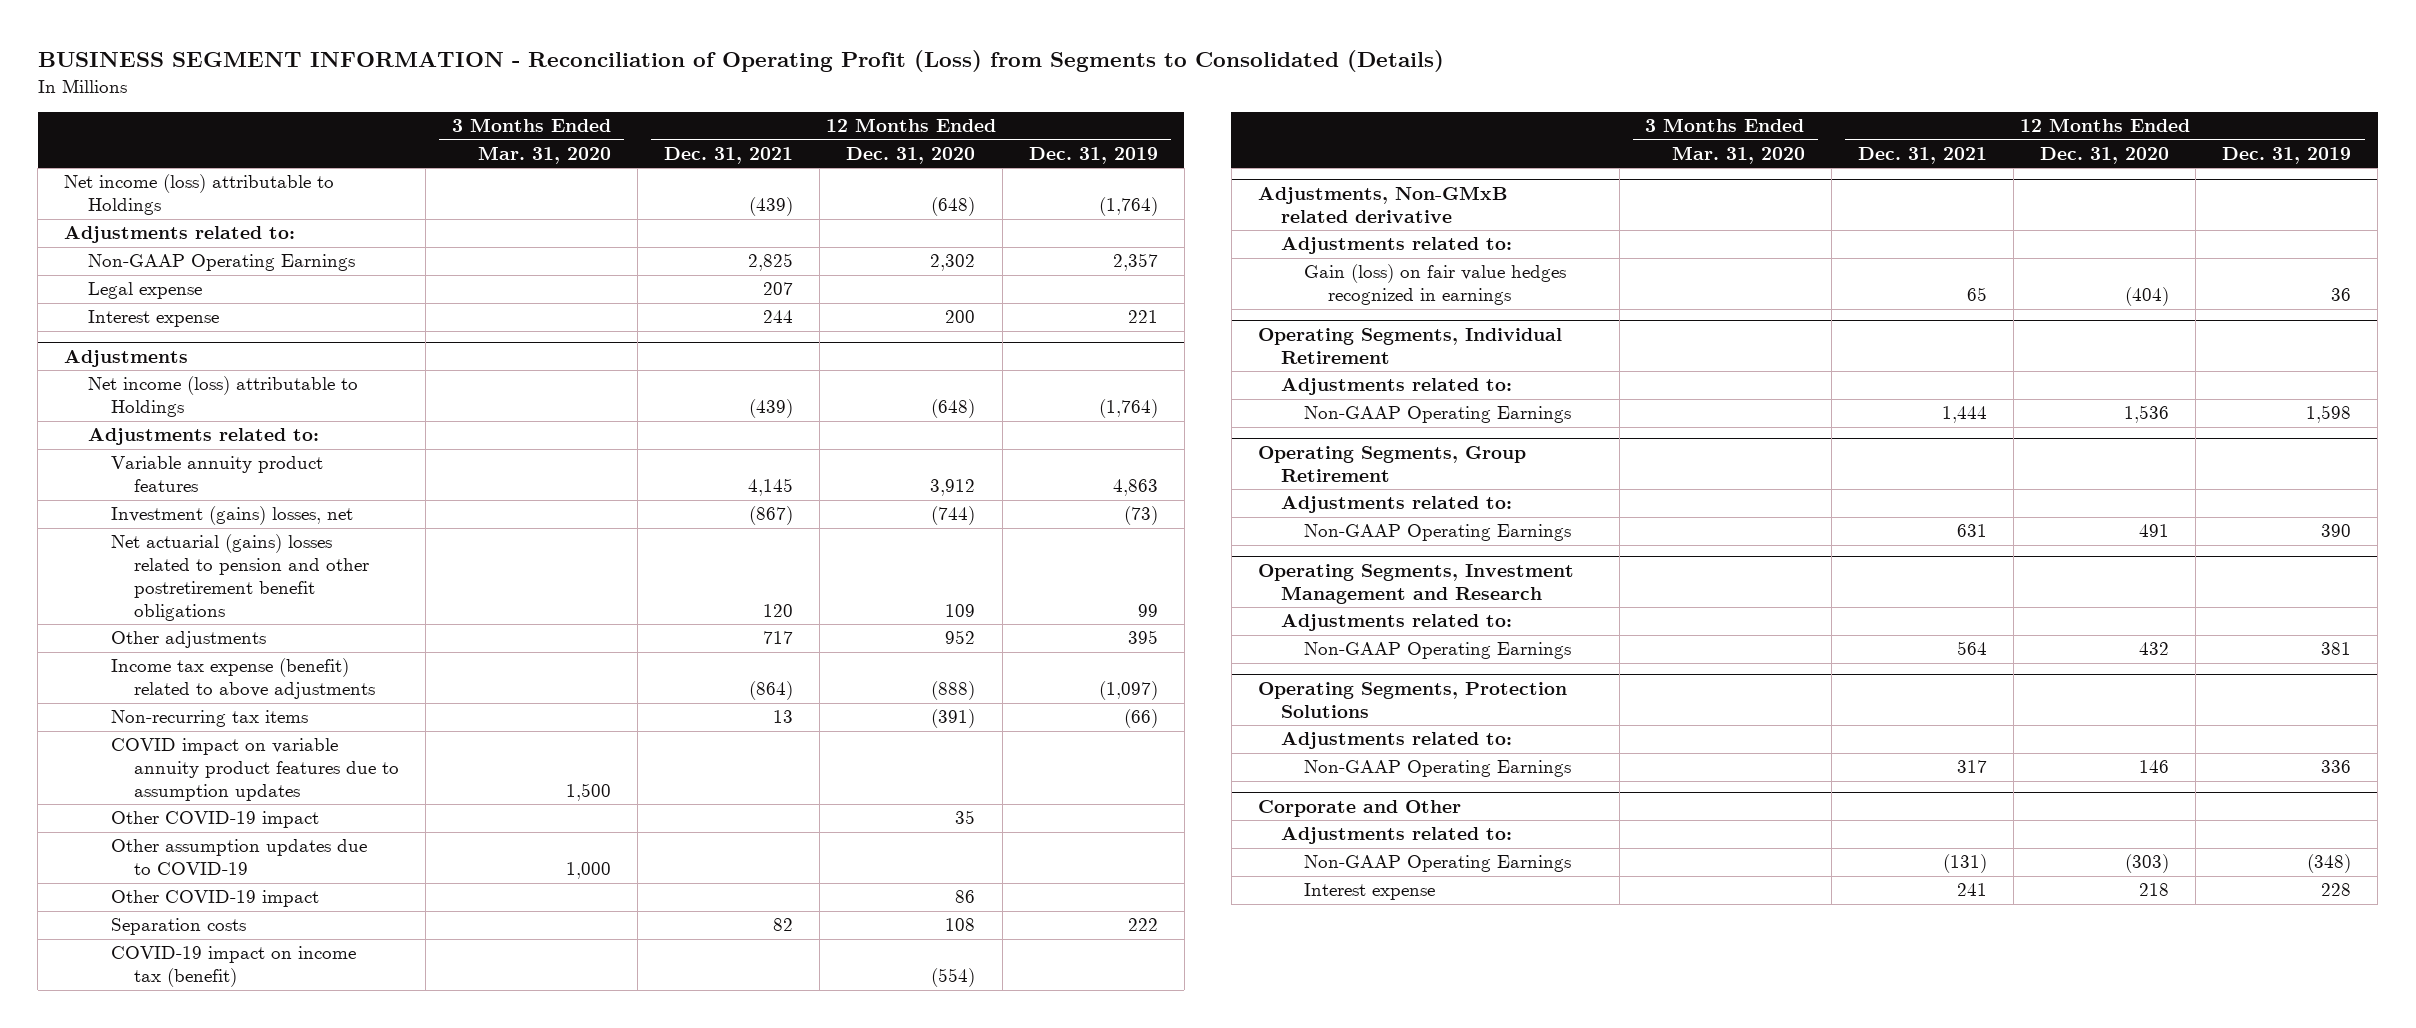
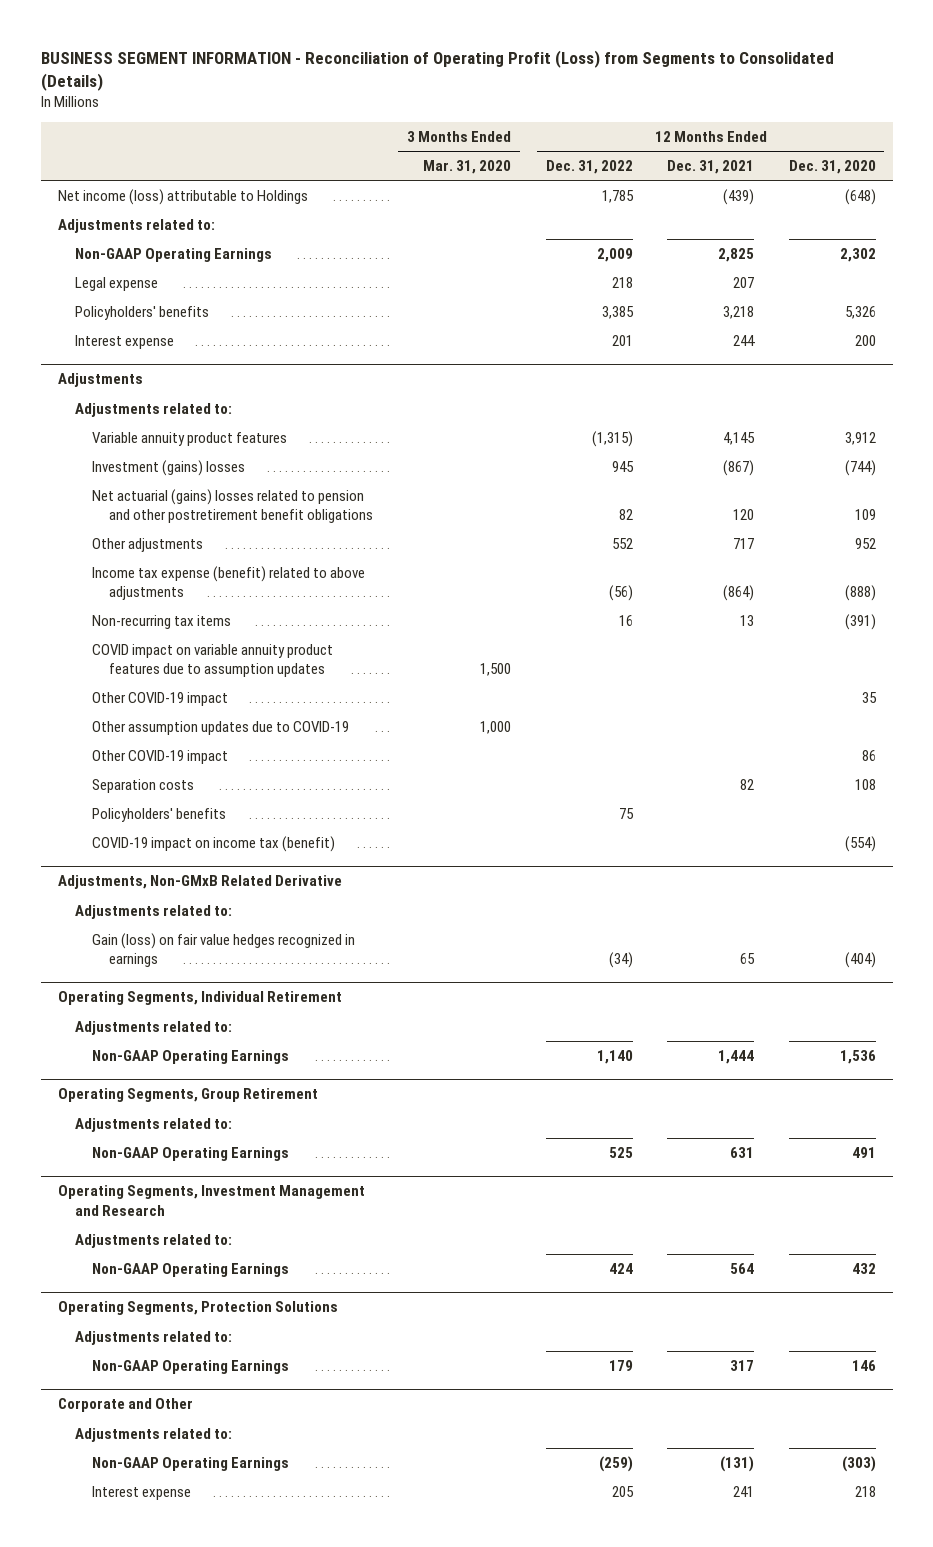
- | 3 Months Ended Mar. 31, 2020 | 12 Months Ended Dec. 31, 2021 | 12 Months Ended Dec. 31, 2020 | 12 Months Ended Dec. 31, 2019
+ | 3 Months Ended Mar. 31, 2020 | 12 Months Ended Dec. 31, 2022 | 12 Months Ended Dec. 31, 2021 | 12 Months Ended Dec. 31, 2020
+ Policyholders' benefits | | 3,385 | 3,218 | 5,326
@ Adjustments
- Net income (loss) attributable to Holdings | | (439) | (648) | (1,764)
- Investment (gains) losses, net | | (867) | (744) | (73)
+ Investment (gains) losses | | 945 | (867) | (744)
+ Policyholders' benefits | | 75 | |
- Adjustments, Non-GMxB related derivative
+ Adjustments, Non-GMxB Related Derivative

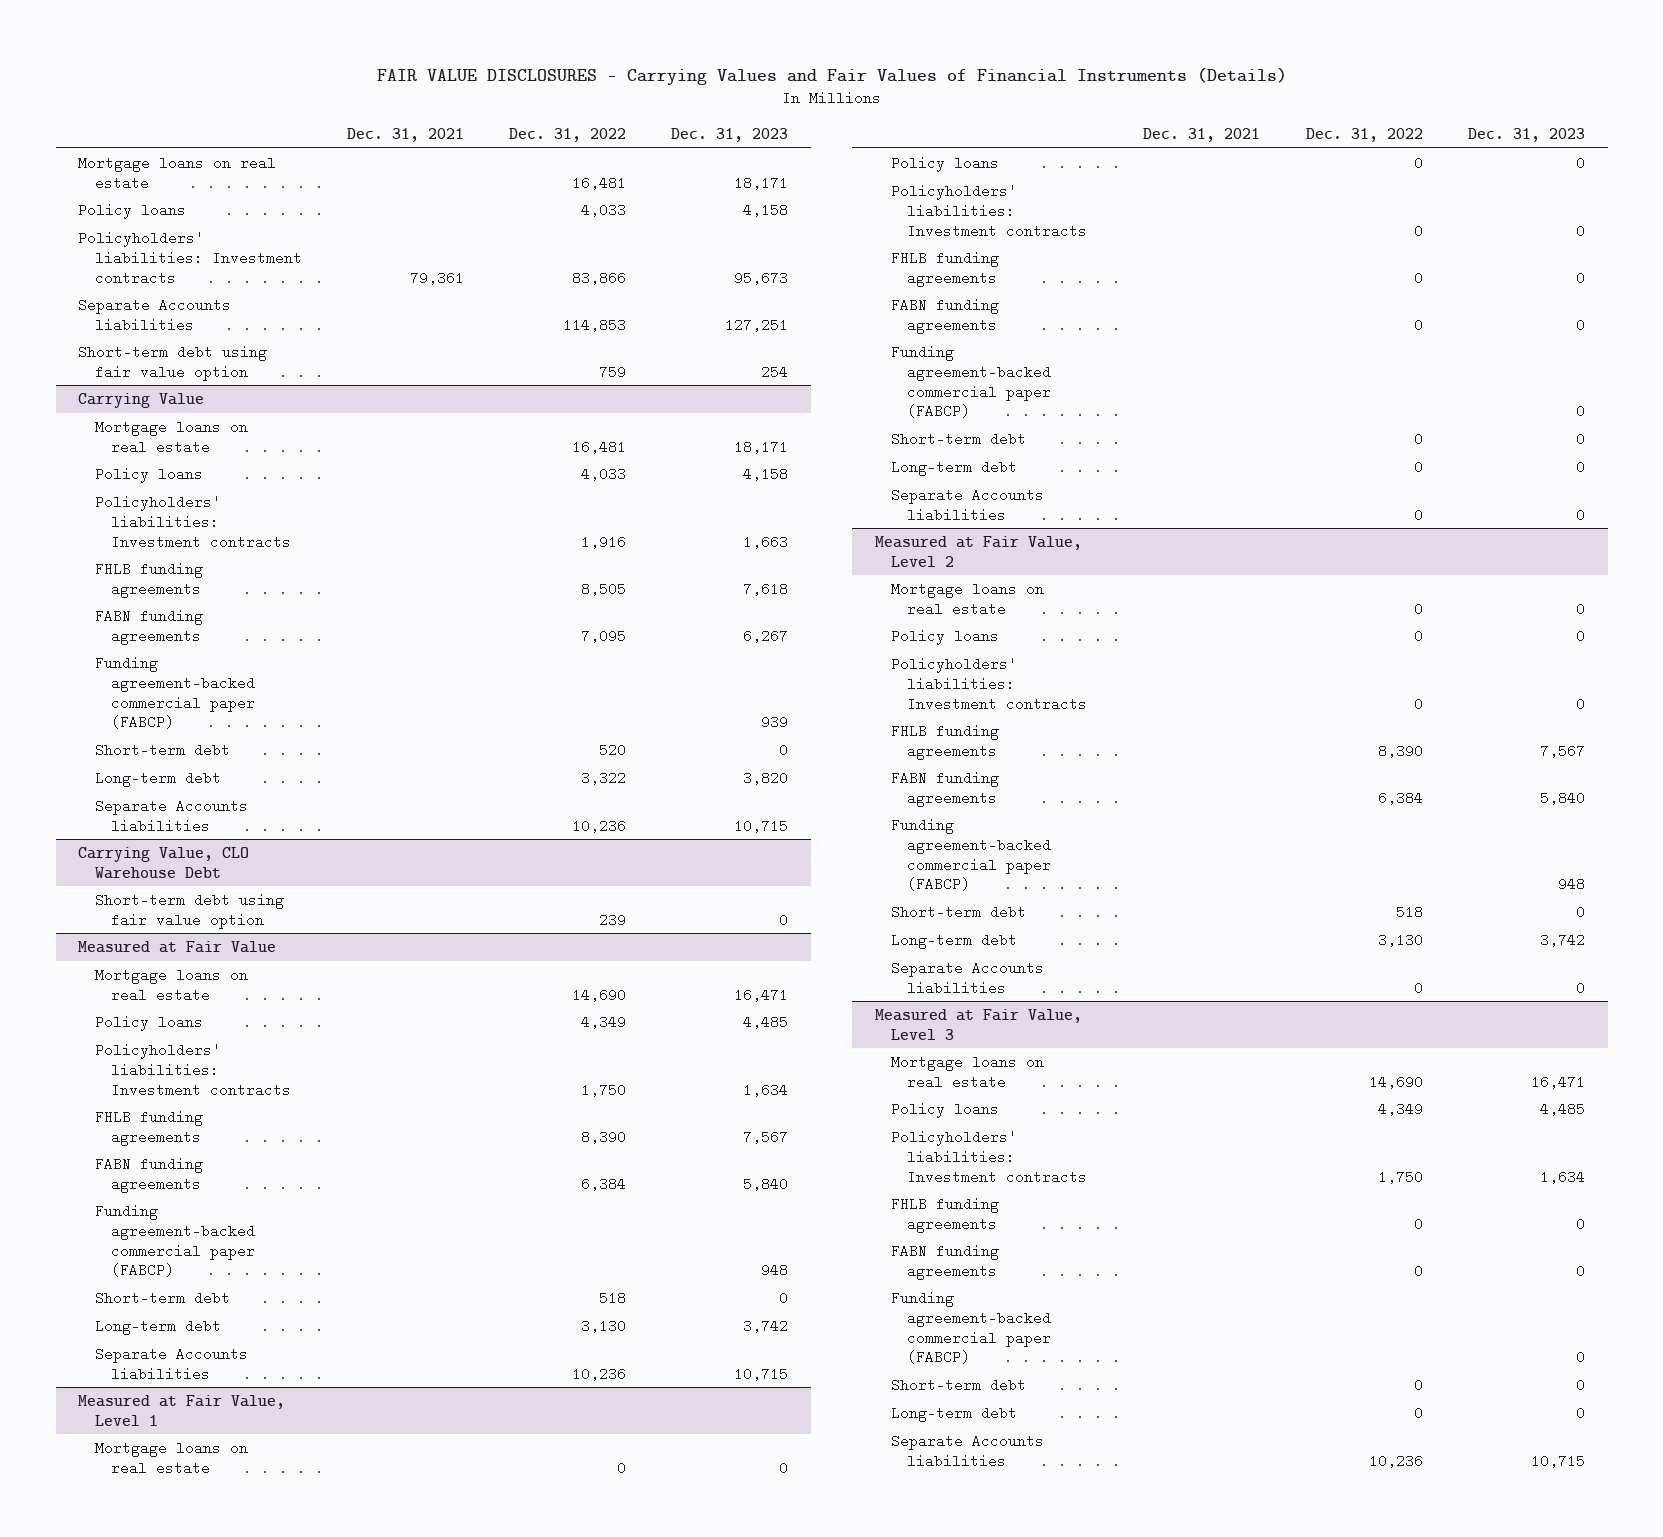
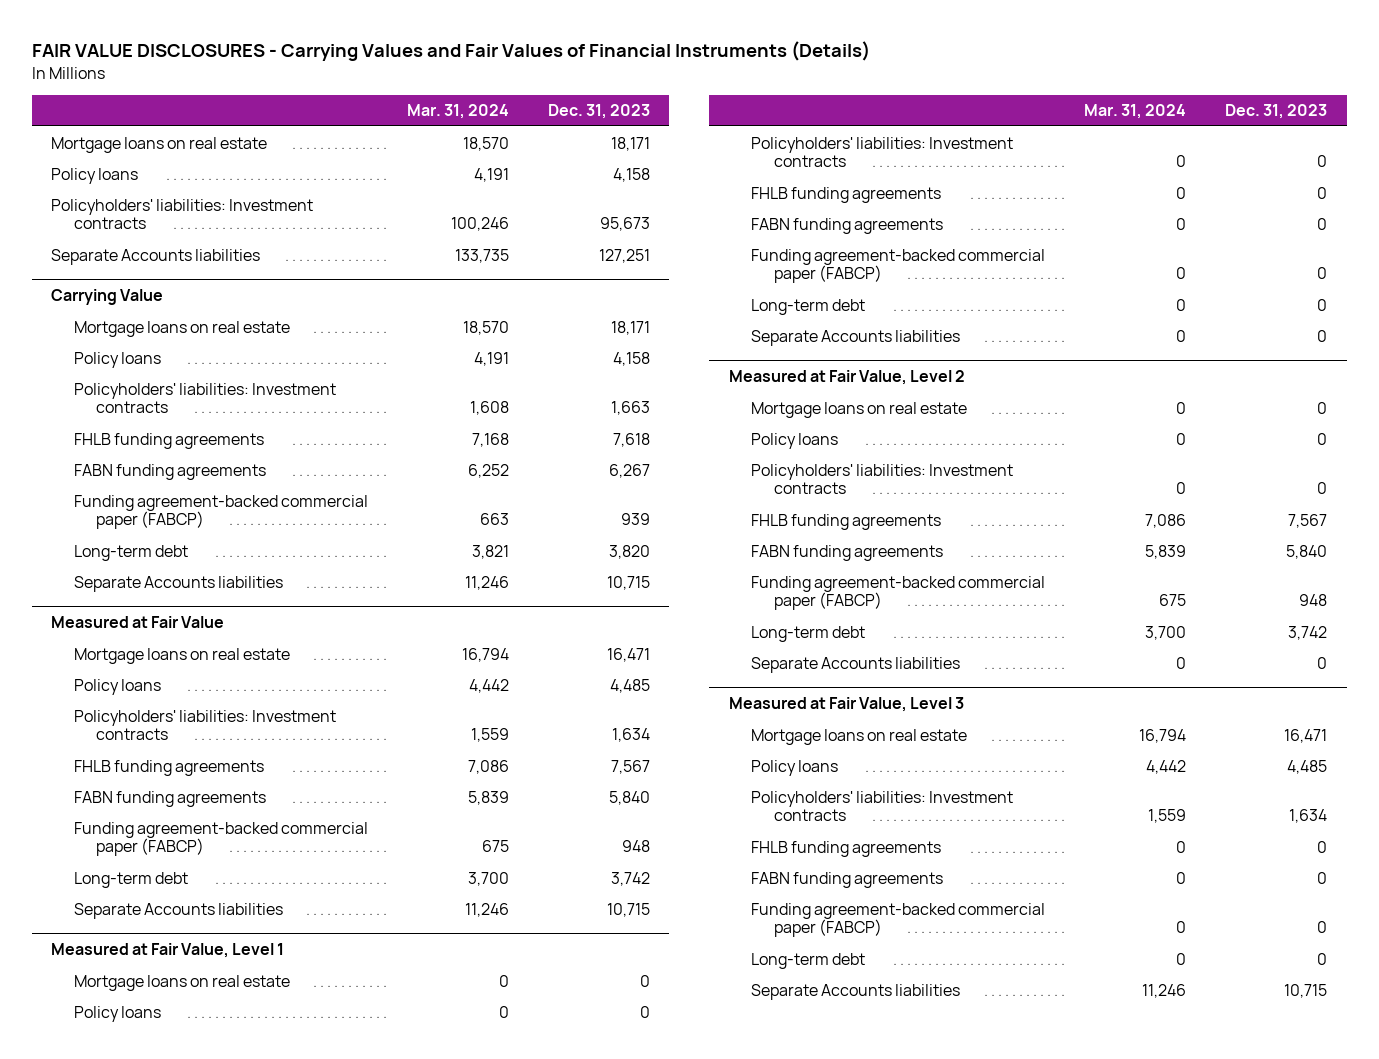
- | Dec. 31, 2021 | Dec. 31, 2022 | Dec. 31, 2023
+ | Mar. 31, 2024 | Dec. 31, 2023
- Short-term debt using fair value option | | 759 | 254
@ Carrying Value
- Short-term debt | | 520 | 0
- Carrying Value, CLO Warehouse Debt
- Short-term debt using fair value option | | 239 | 0
@ Measured at Fair Value
- Short-term debt | | 518 | 0
@ Measured at Fair Value, Level 1
- Short-term debt | | 0 | 0
@ Measured at Fair Value, Level 2
- Short-term debt | | 518 | 0
@ Measured at Fair Value, Level 3
- Short-term debt | | 0 | 0

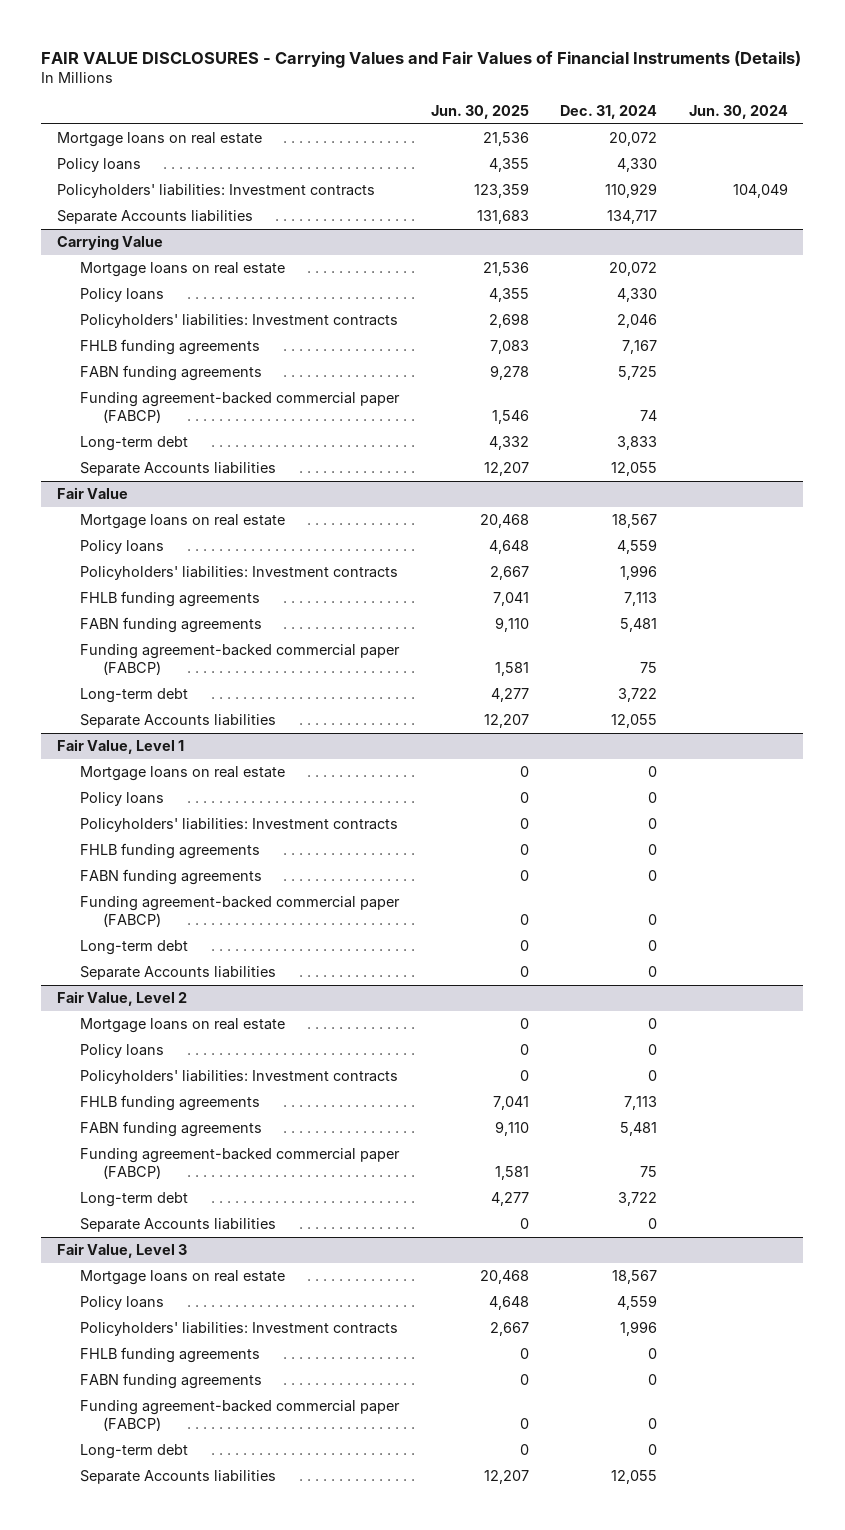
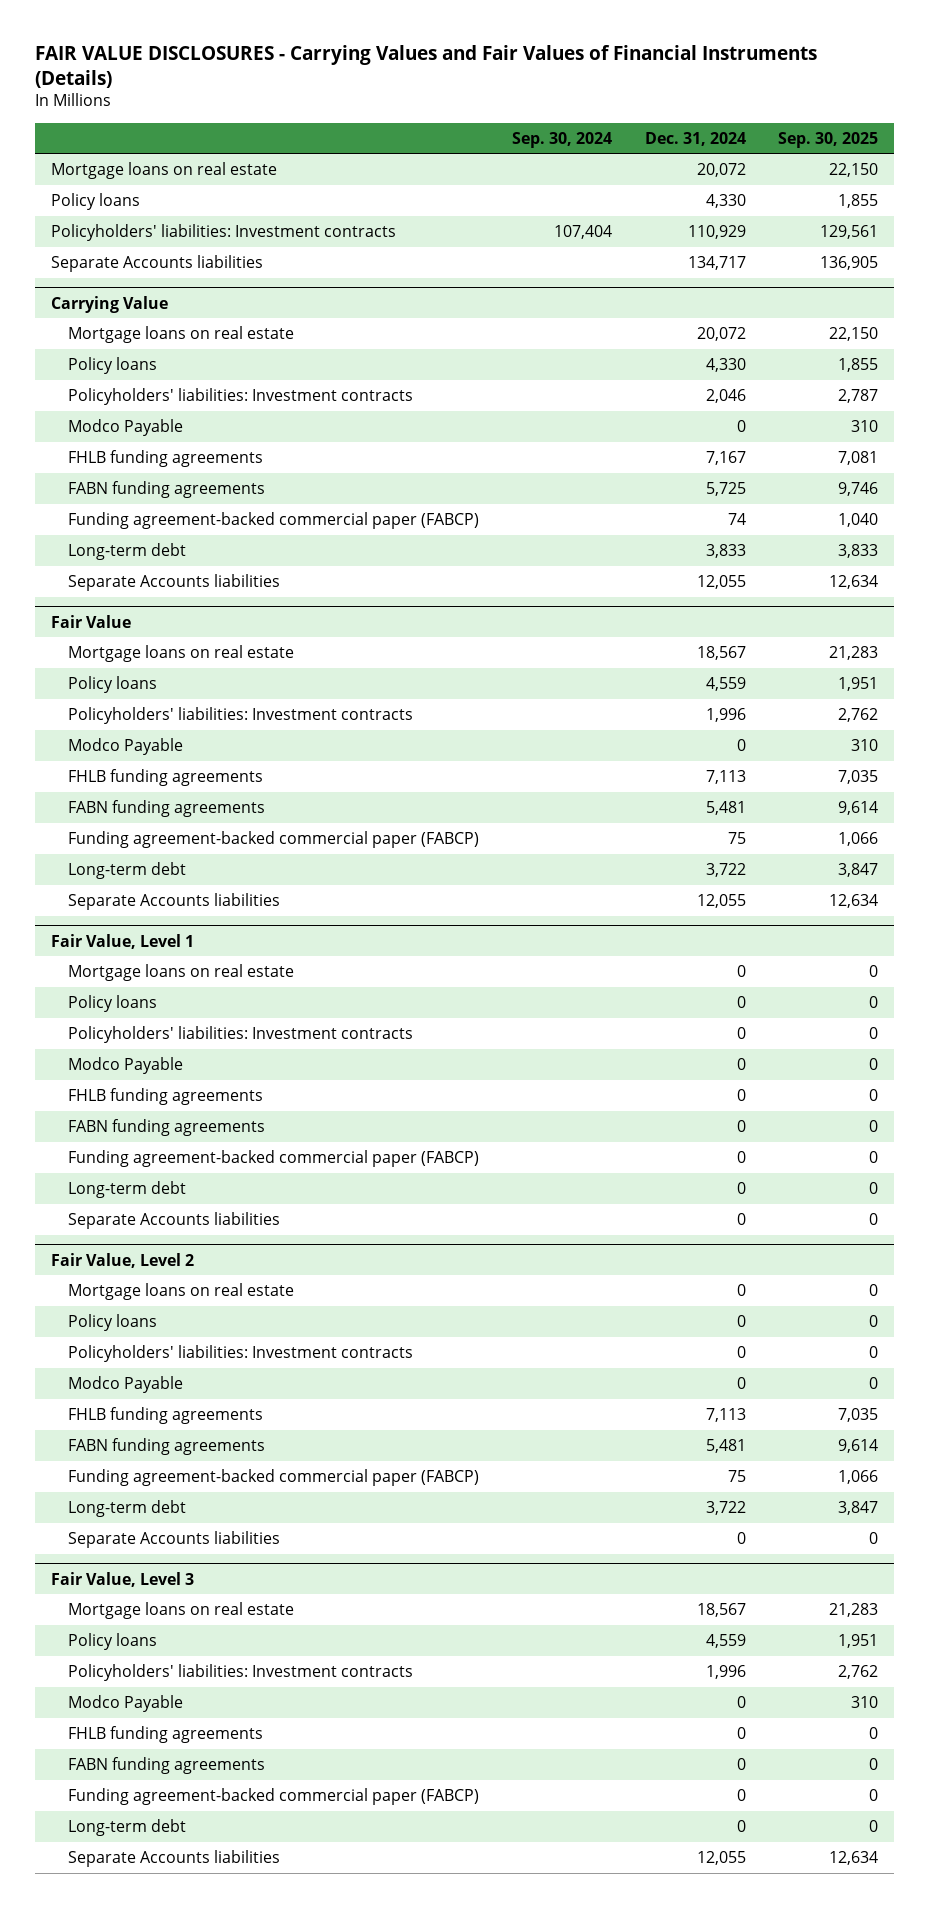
- | Jun. 30, 2025 | Dec. 31, 2024 | Jun. 30, 2024
+ | Sep. 30, 2024 | Dec. 31, 2024 | Sep. 30, 2025
@ Carrying Value
+ Modco Payable | | 0 | 310
@ Fair Value
+ Modco Payable | | 0 | 310
@ Fair Value, Level 1
+ Modco Payable | | 0 | 0
@ Fair Value, Level 2
+ Modco Payable | | 0 | 0
@ Fair Value, Level 3
+ Modco Payable | | 0 | 310

